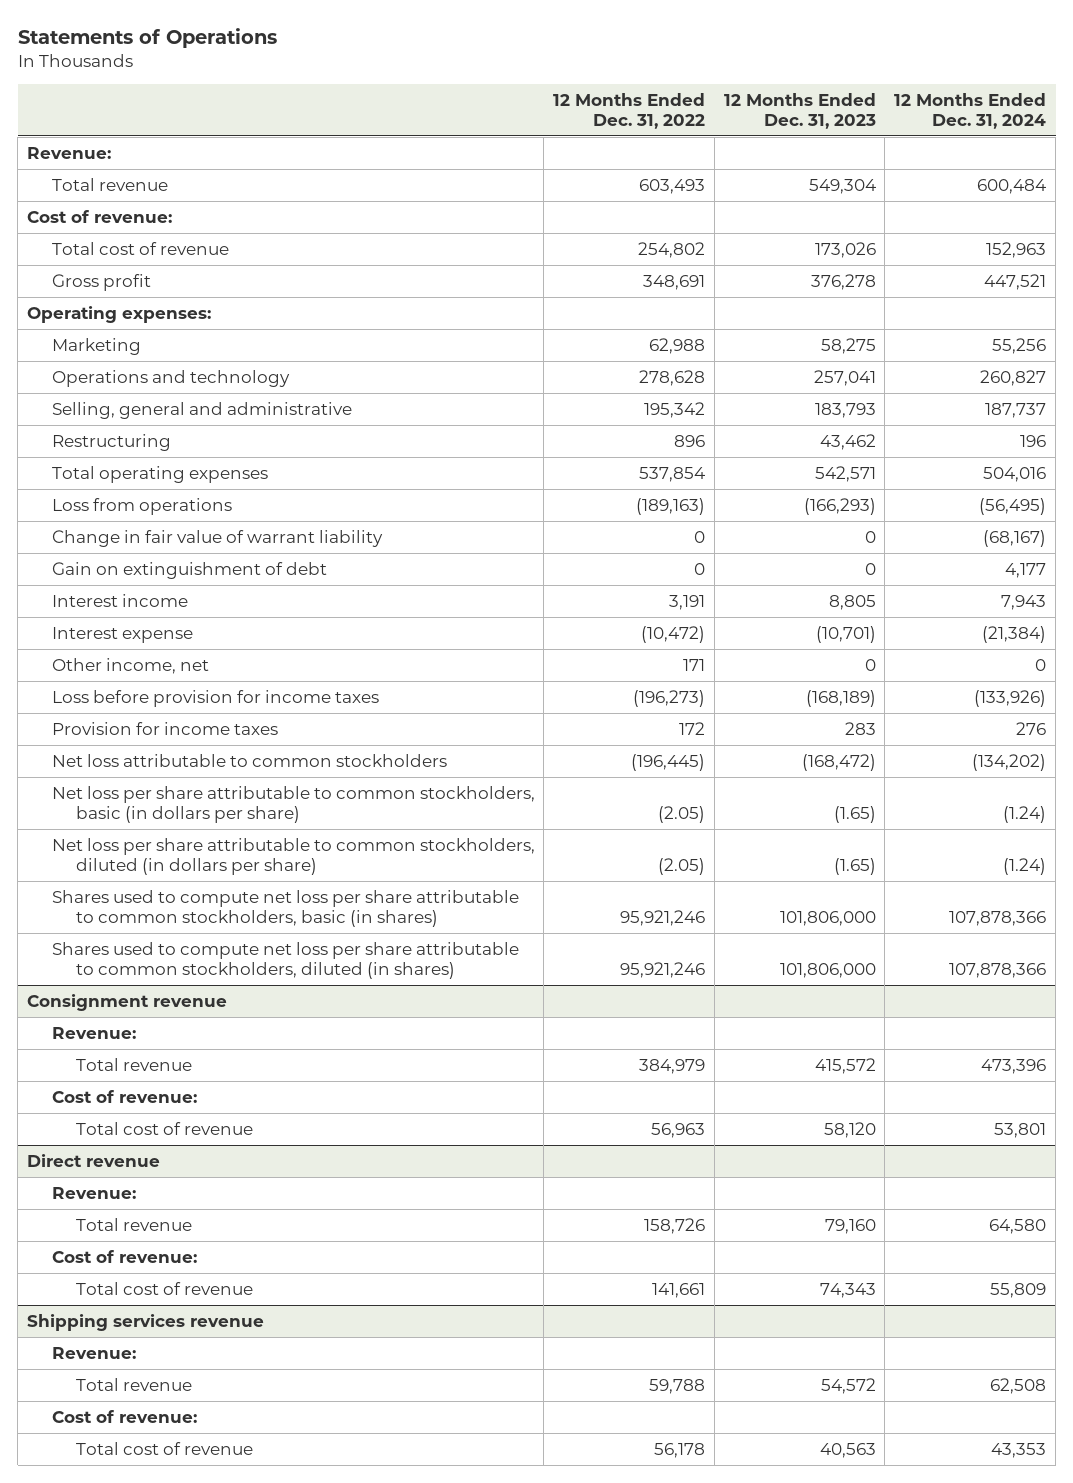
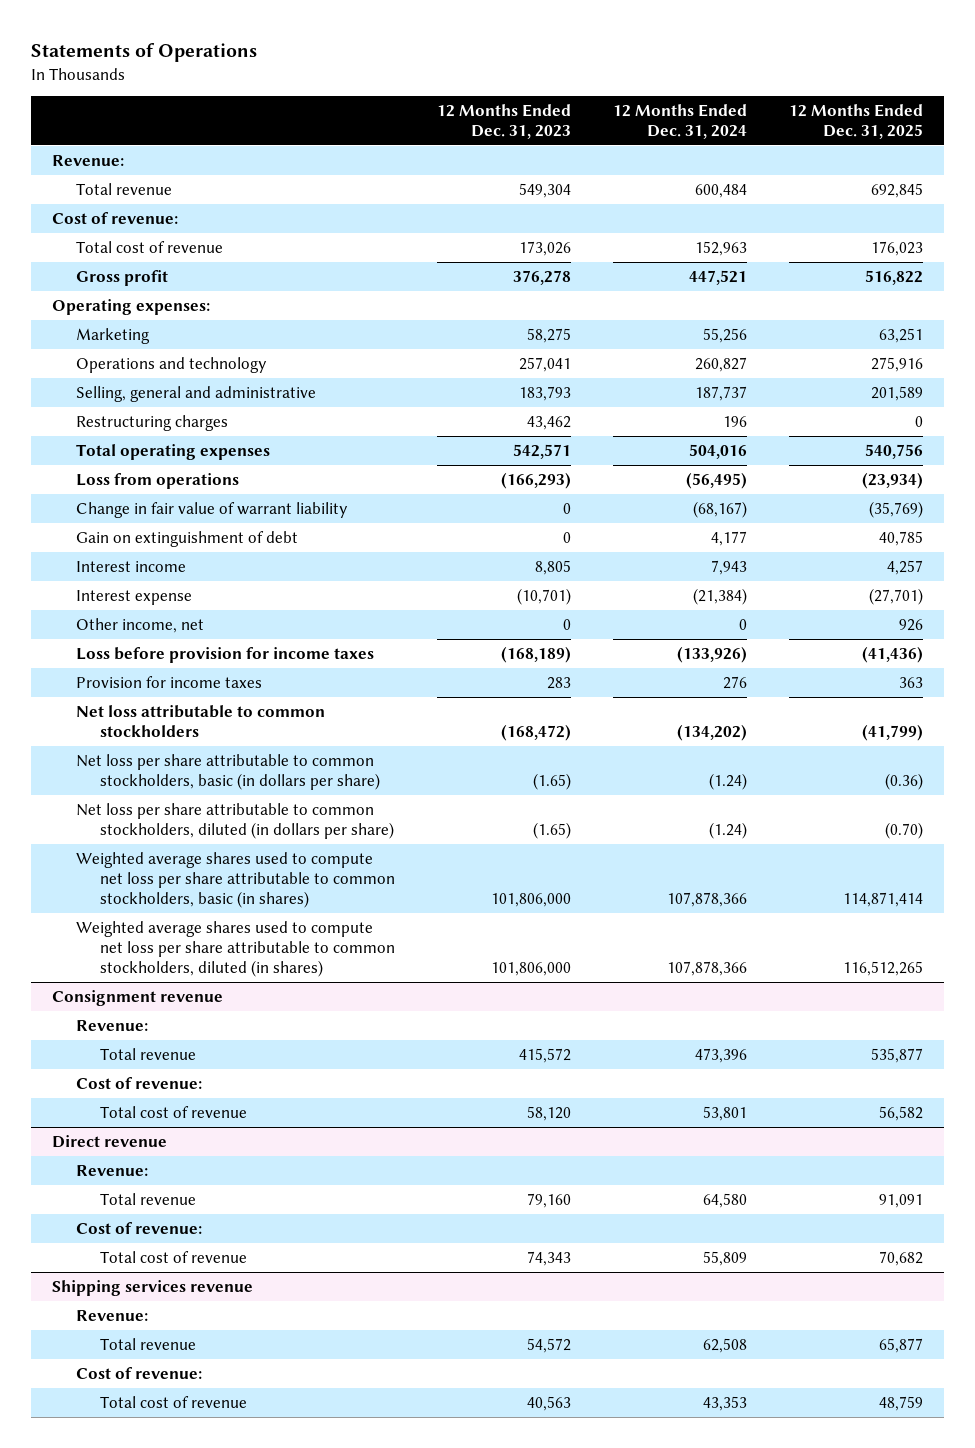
- | 12 Months Ended Dec. 31, 2022 | 12 Months Ended Dec. 31, 2023 | 12 Months Ended Dec. 31, 2024
+ | 12 Months Ended Dec. 31, 2023 | 12 Months Ended Dec. 31, 2024 | 12 Months Ended Dec. 31, 2025
- Restructuring | 896 | 43,462 | 196
+ Restructuring charges | 43,462 | 196 | 0
- Shares used to compute net loss per share attributable to common stockholders, basic (in shares) | 95,921,246 | 101,806,000 | 107,878,366
- Shares used to compute net loss per share attributable to common stockholders, diluted (in shares) | 95,921,246 | 101,806,000 | 107,878,366
+ Weighted average shares used to compute net loss per share attributable to common stockholders, basic (in shares) | 101,806,000 | 107,878,366 | 114,871,414
+ Weighted average shares used to compute net loss per share attributable to common stockholders, diluted (in shares) | 101,806,000 | 107,878,366 | 116,512,265

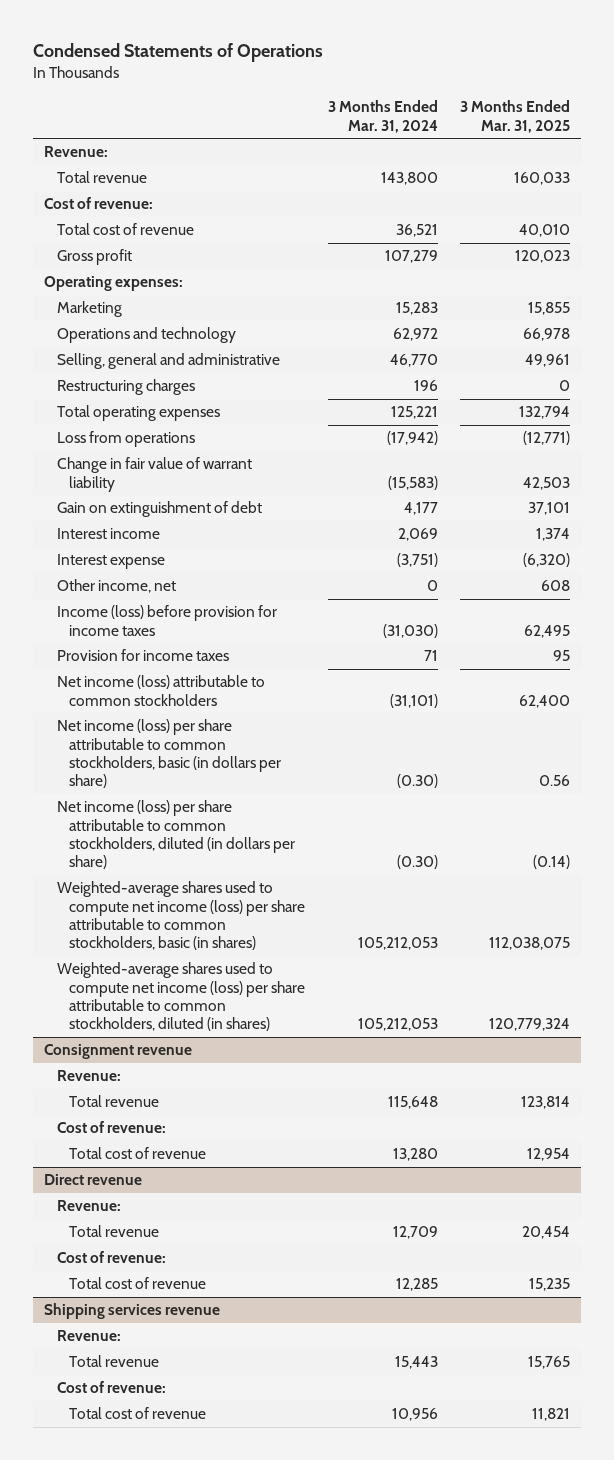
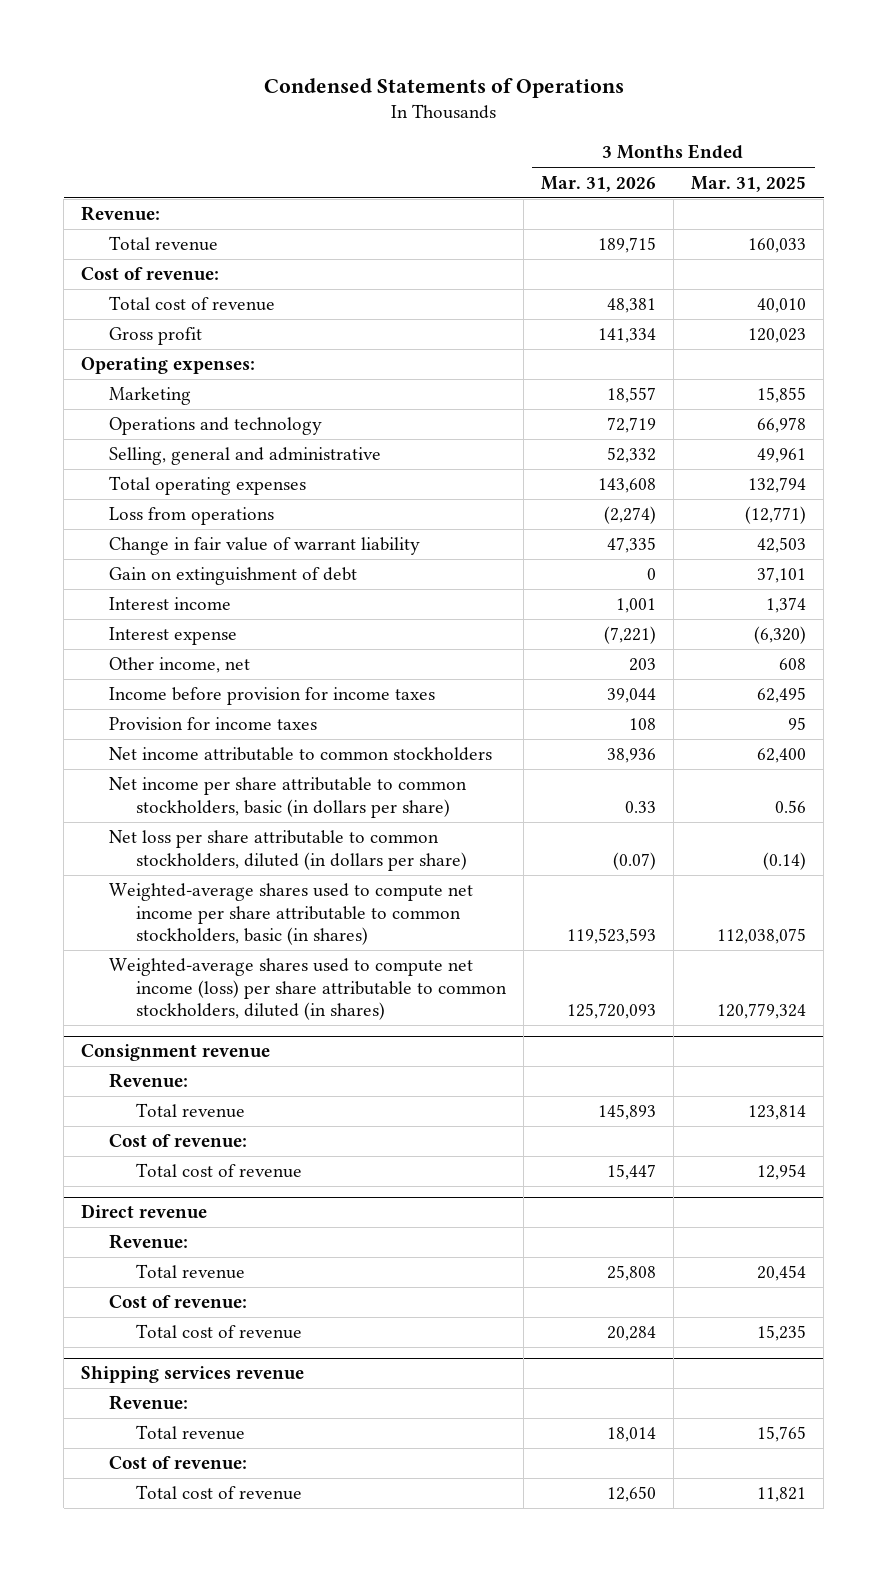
- | 3 Months Ended Mar. 31, 2024 | 3 Months Ended Mar. 31, 2025
+ | 3 Months Ended Mar. 31, 2026 | 3 Months Ended Mar. 31, 2025
- Restructuring charges | 196 | 0
- Income (loss) before provision for income taxes | (31,030) | 62,495
+ Income before provision for income taxes | 39,044 | 62,495
- Net income (loss) attributable to common stockholders | (31,101) | 62,400
- Net income (loss) per share attributable to common stockholders, basic (in dollars per share) | (0.30) | 0.56
- Net income (loss) per share attributable to common stockholders, diluted (in dollars per share) | (0.30) | (0.14)
- Weighted-average shares used to compute net income (loss) per share attributable to common stockholders, basic (in shares) | 105,212,053 | 112,038,075
+ Net income attributable to common stockholders | 38,936 | 62,400
+ Net income per share attributable to common stockholders, basic (in dollars per share) | 0.33 | 0.56
+ Net loss per share attributable to common stockholders, diluted (in dollars per share) | (0.07) | (0.14)
+ Weighted-average shares used to compute net income per share attributable to common stockholders, basic (in shares) | 119,523,593 | 112,038,075

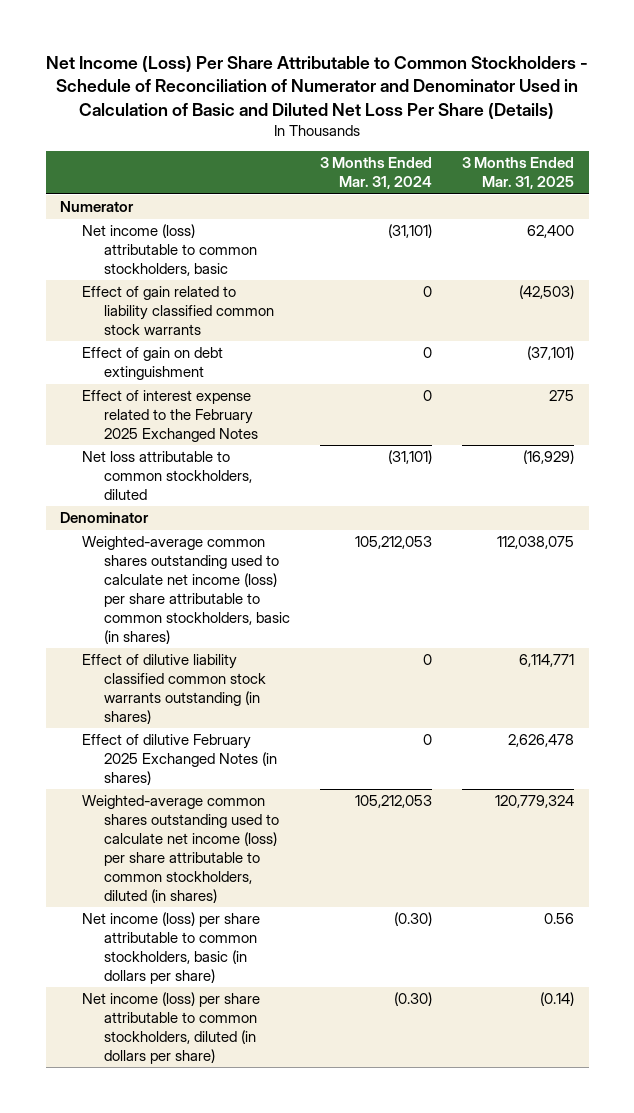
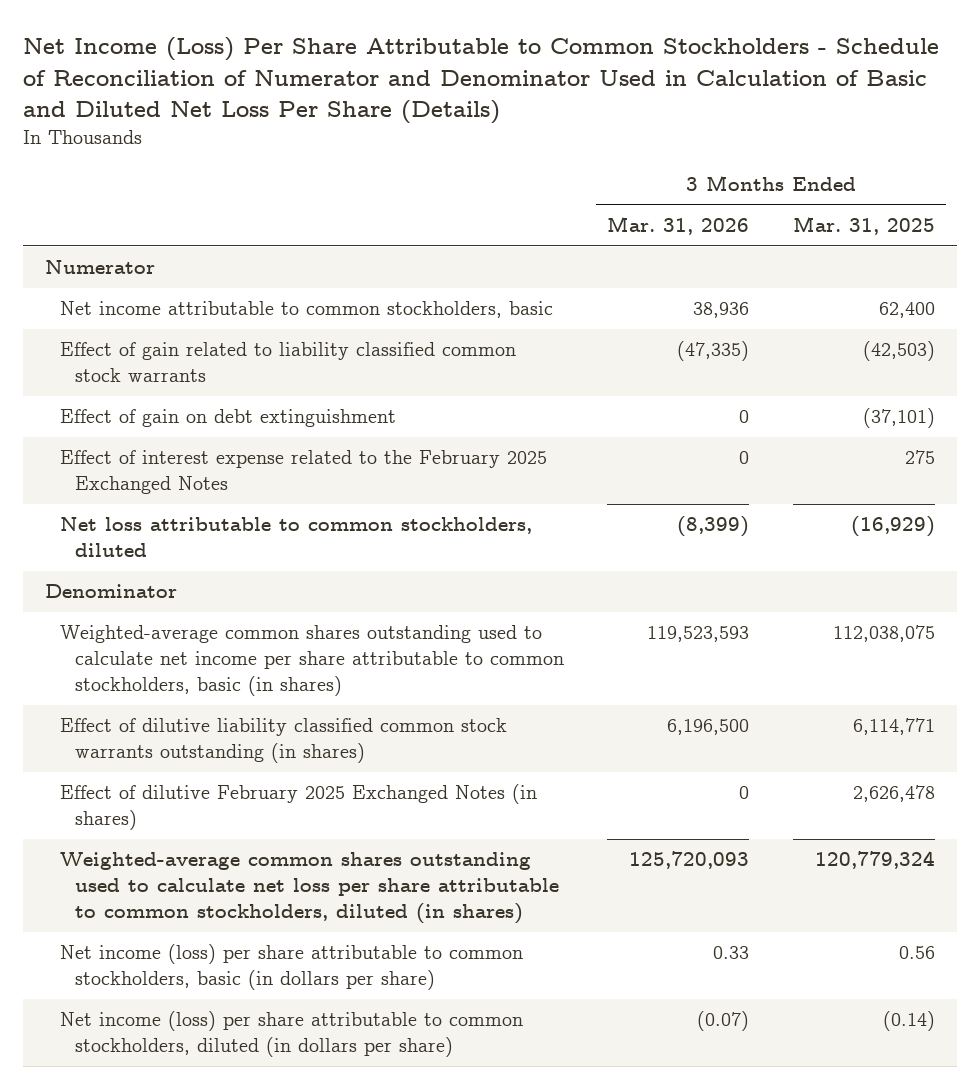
- | 3 Months Ended Mar. 31, 2024 | 3 Months Ended Mar. 31, 2025
+ | 3 Months Ended Mar. 31, 2026 | 3 Months Ended Mar. 31, 2025
- Net income (loss) attributable to common stockholders, basic | (31,101) | 62,400
+ Net income attributable to common stockholders, basic | 38,936 | 62,400
- Weighted-average common shares outstanding used to calculate net income (loss) per share attributable to common stockholders, basic (in shares) | 105,212,053 | 112,038,075
+ Weighted-average common shares outstanding used to calculate net income per share attributable to common stockholders, basic (in shares) | 119,523,593 | 112,038,075
- Weighted-average common shares outstanding used to calculate net income (loss) per share attributable to common stockholders, diluted (in shares) | 105,212,053 | 120,779,324
+ Weighted-average common shares outstanding used to calculate net loss per share attributable to common stockholders, diluted (in shares) | 125,720,093 | 120,779,324

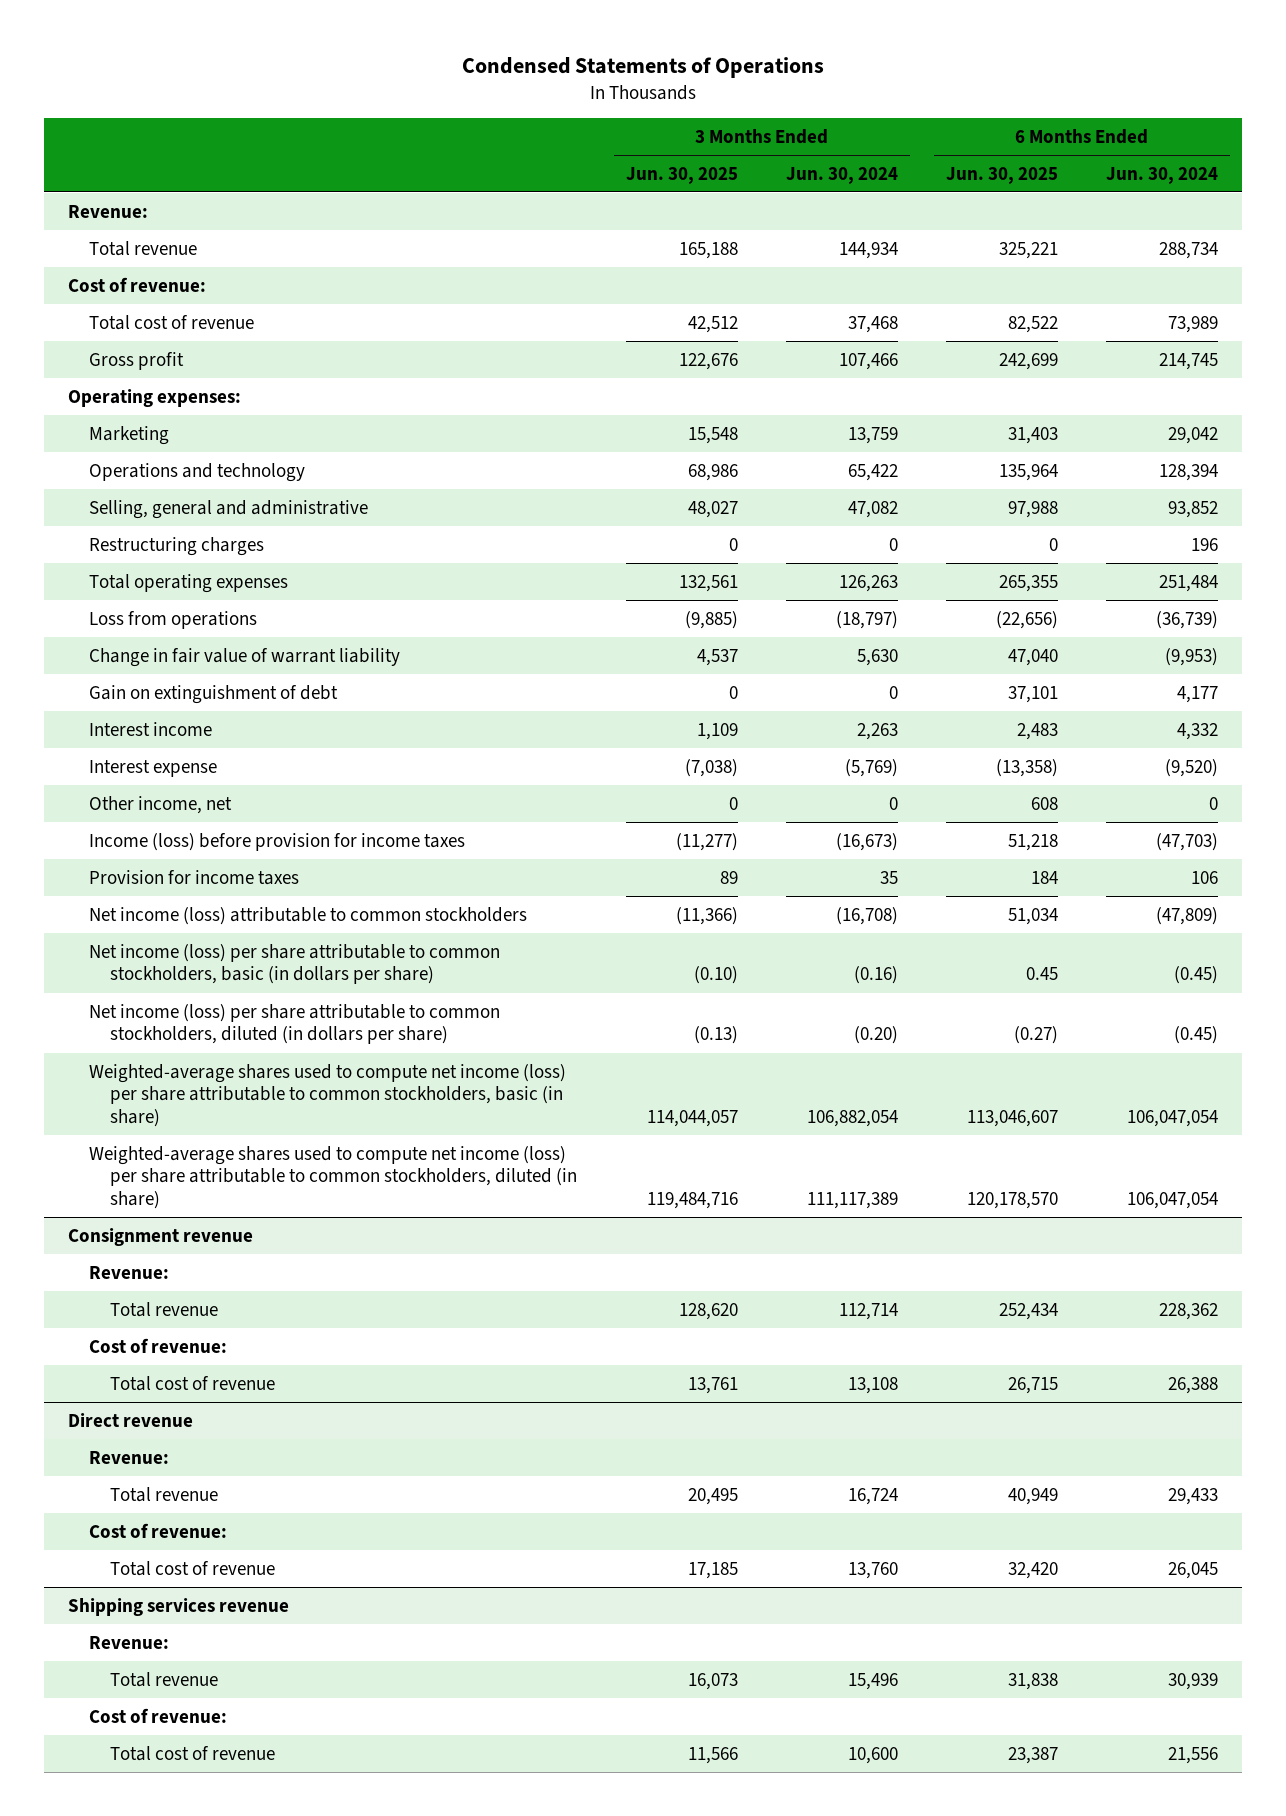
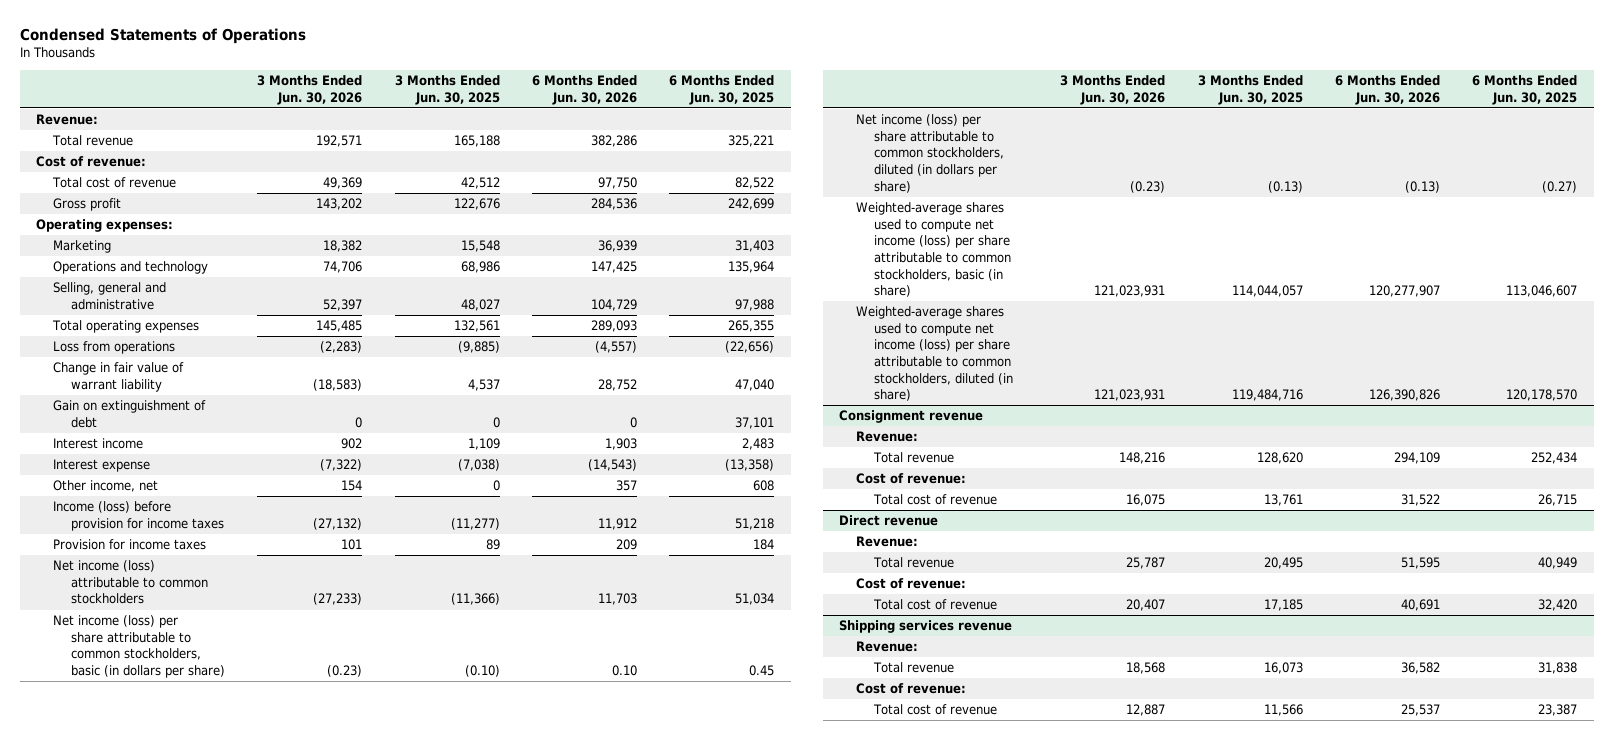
- | 3 Months Ended Jun. 30, 2025 | 3 Months Ended Jun. 30, 2024 | 6 Months Ended Jun. 30, 2025 | 6 Months Ended Jun. 30, 2024
+ | 3 Months Ended Jun. 30, 2026 | 3 Months Ended Jun. 30, 2025 | 6 Months Ended Jun. 30, 2026 | 6 Months Ended Jun. 30, 2025
- Restructuring charges | 0 | 0 | 0 | 196

